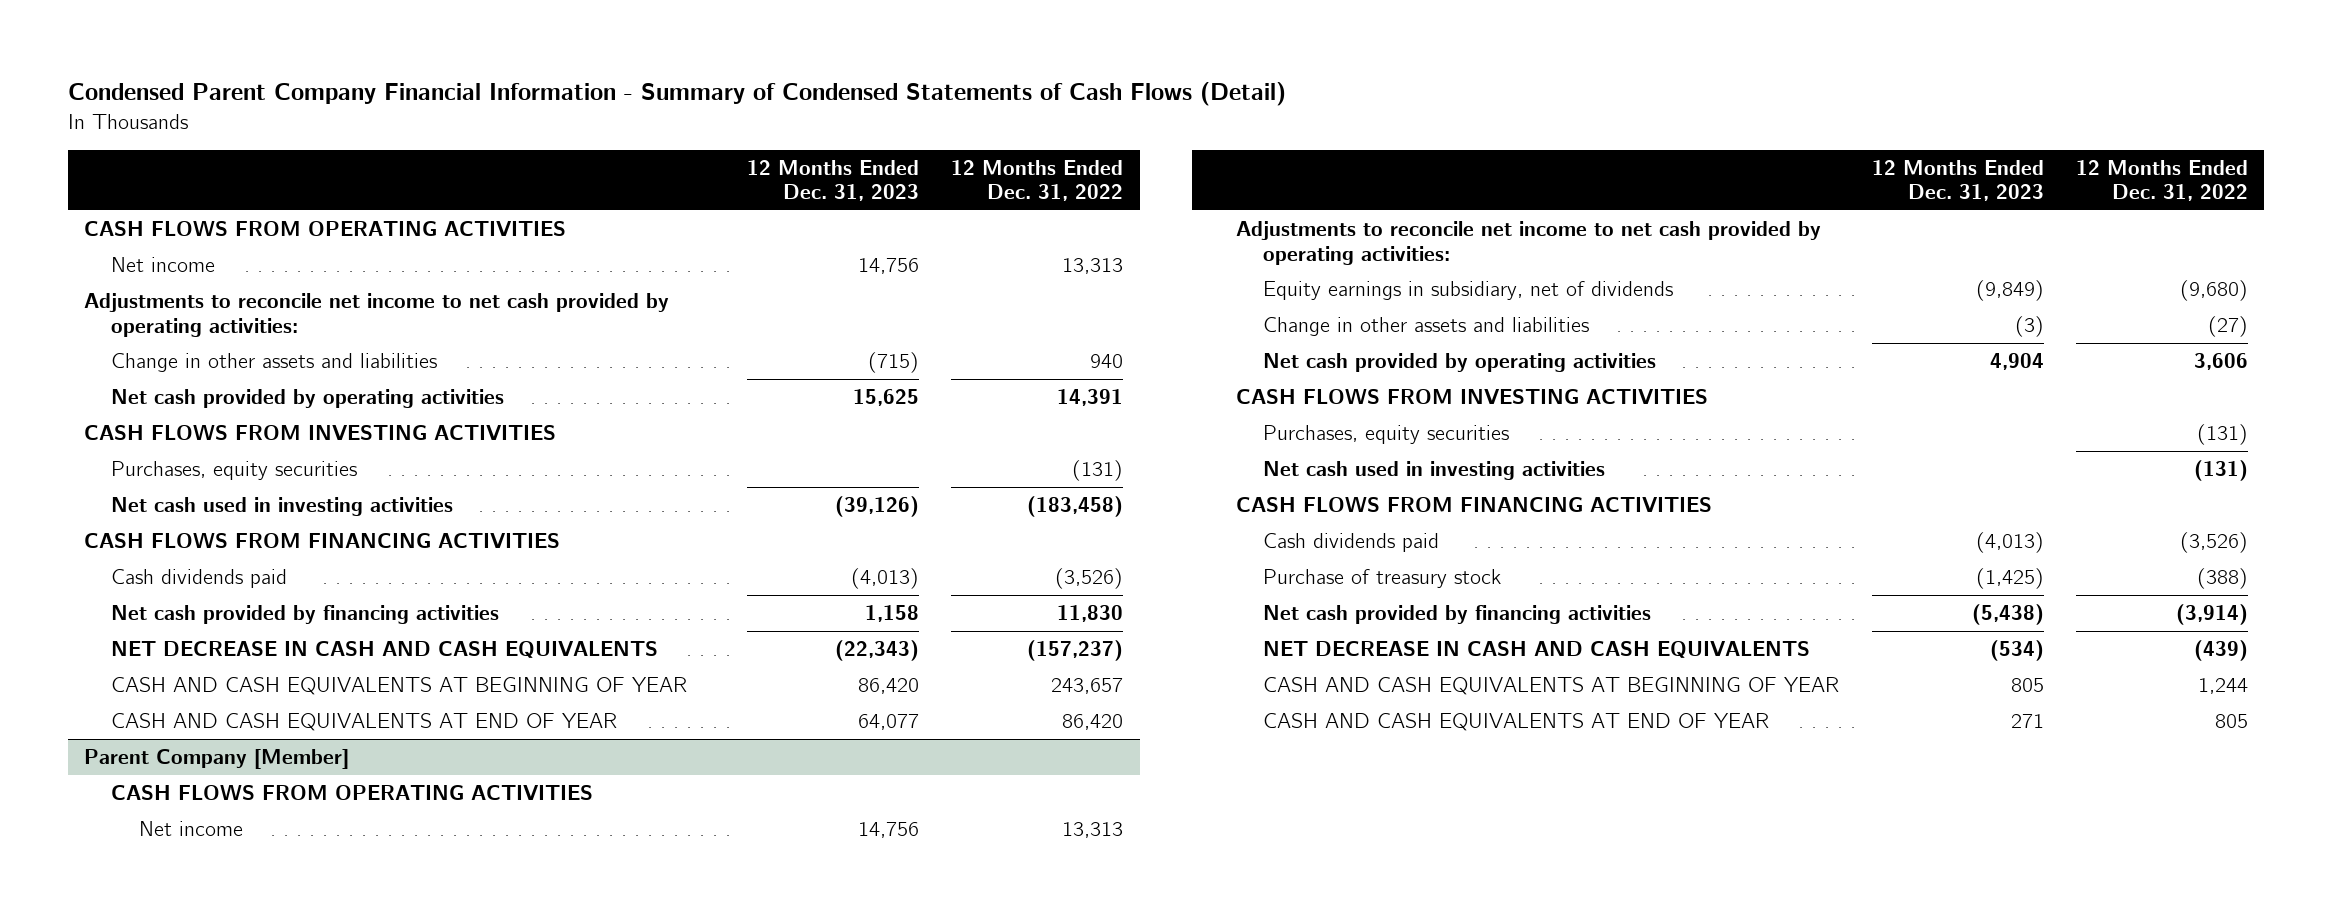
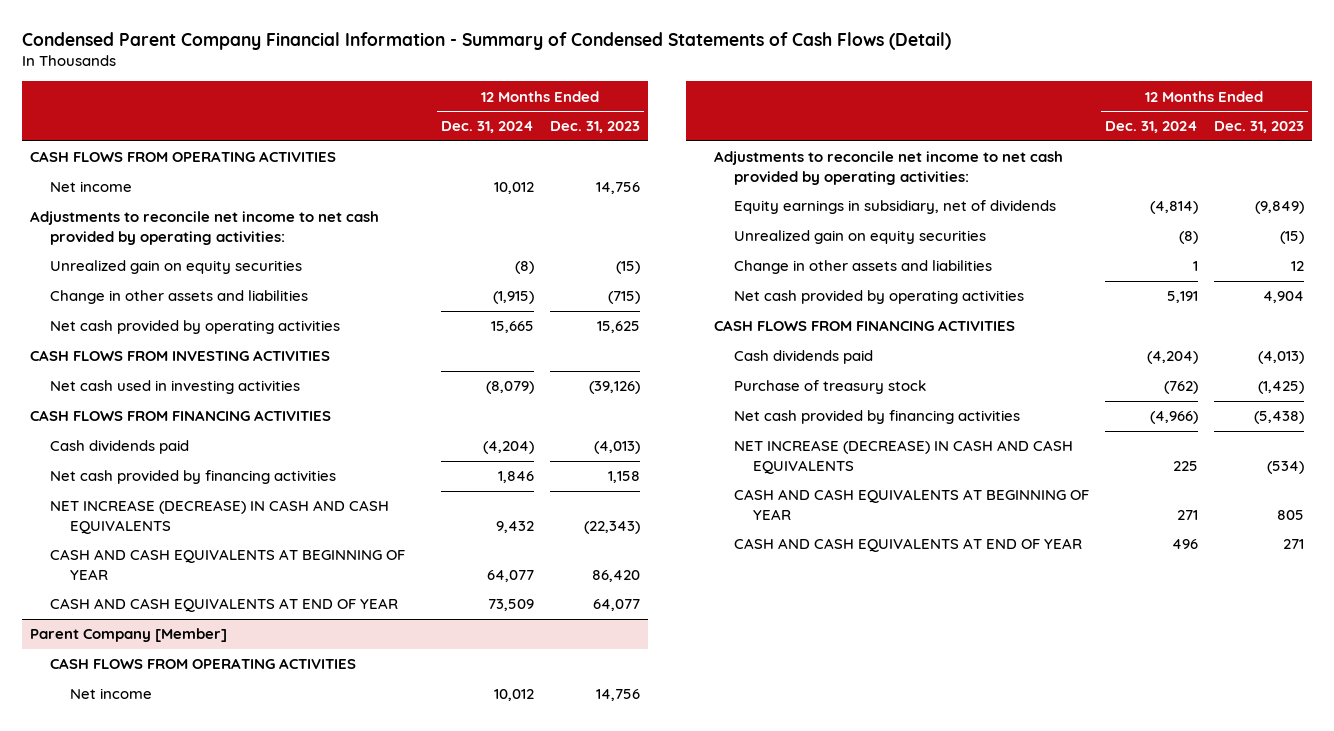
- | 12 Months Ended Dec. 31, 2023 | 12 Months Ended Dec. 31, 2022
+ | 12 Months Ended Dec. 31, 2024 | 12 Months Ended Dec. 31, 2023
+ Unrealized gain on equity securities | (8) | (15)
- Purchases, equity securities | | (131)
- NET DECREASE IN CASH AND CASH EQUIVALENTS | (22,343) | (157,237)
+ NET INCREASE (DECREASE) IN CASH AND CASH EQUIVALENTS | 9,432 | (22,343)
@ Parent Company [Member]
- Change in other assets and liabilities | (3) | (27)
+ Unrealized gain on equity securities | (8) | (15)
+ Change in other assets and liabilities | 1 | 12
- CASH FLOWS FROM INVESTING ACTIVITIES
- Purchases, equity securities | | (131)
- Net cash used in investing activities | | (131)
- NET DECREASE IN CASH AND CASH EQUIVALENTS | (534) | (439)
+ NET INCREASE (DECREASE) IN CASH AND CASH EQUIVALENTS | 225 | (534)

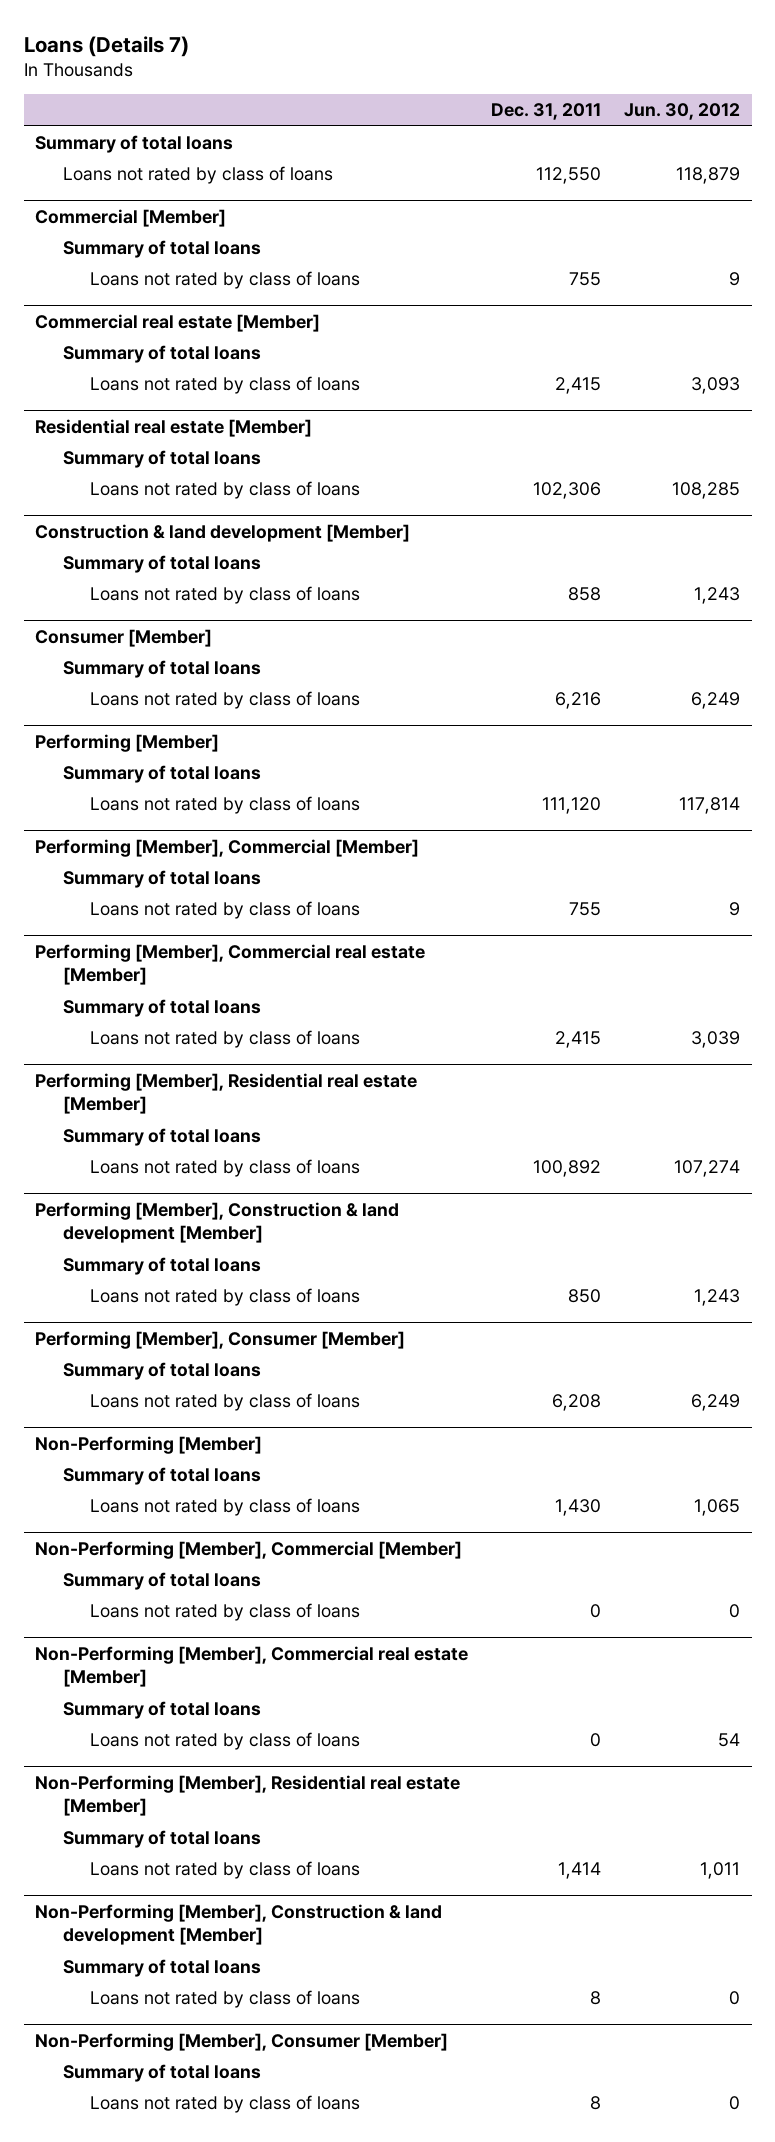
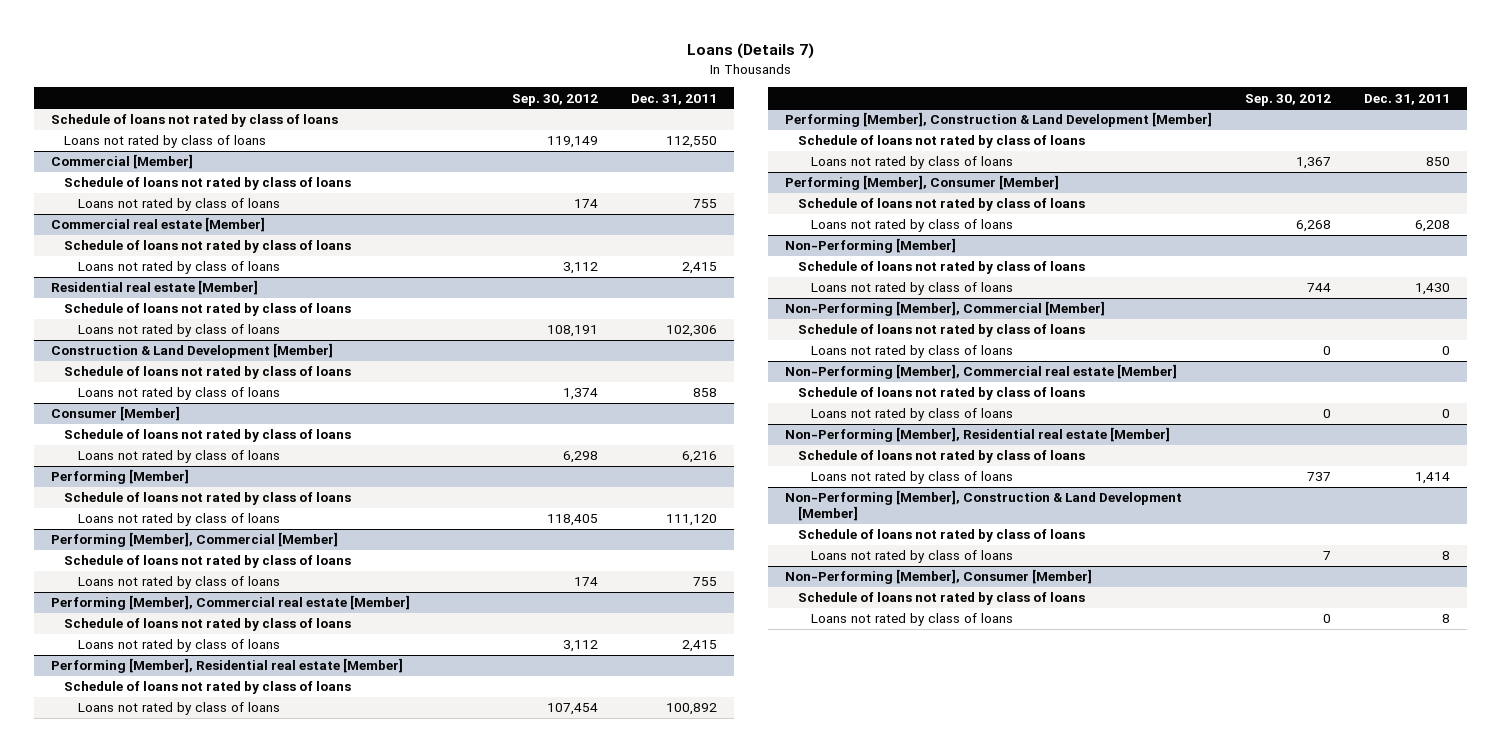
- | Dec. 31, 2011 | Jun. 30, 2012
+ | Sep. 30, 2012 | Dec. 31, 2011
- Summary of total loans
+ Schedule of loans not rated by class of loans
@ Commercial [Member]
- Summary of total loans
+ Schedule of loans not rated by class of loans
@ Commercial real estate [Member]
- Summary of total loans
+ Schedule of loans not rated by class of loans
@ Residential real estate [Member]
- Summary of total loans
+ Schedule of loans not rated by class of loans
- Construction & land development [Member]
- Summary of total loans
+ Construction & Land Development [Member]
+ Schedule of loans not rated by class of loans
@ Consumer [Member]
- Summary of total loans
+ Schedule of loans not rated by class of loans
@ Performing [Member]
- Summary of total loans
+ Schedule of loans not rated by class of loans
@ Performing [Member], Commercial [Member]
- Summary of total loans
+ Schedule of loans not rated by class of loans
@ Performing [Member], Commercial real estate [Member]
- Summary of total loans
+ Schedule of loans not rated by class of loans
@ Performing [Member], Residential real estate [Member]
- Summary of total loans
+ Schedule of loans not rated by class of loans
- Performing [Member], Construction & land development [Member]
- Summary of total loans
+ Performing [Member], Construction & Land Development [Member]
+ Schedule of loans not rated by class of loans
@ Performing [Member], Consumer [Member]
- Summary of total loans
+ Schedule of loans not rated by class of loans
@ Non-Performing [Member]
- Summary of total loans
+ Schedule of loans not rated by class of loans
@ Non-Performing [Member], Commercial [Member]
- Summary of total loans
+ Schedule of loans not rated by class of loans
@ Non-Performing [Member], Commercial real estate [Member]
- Summary of total loans
+ Schedule of loans not rated by class of loans
@ Non-Performing [Member], Residential real estate [Member]
- Summary of total loans
+ Schedule of loans not rated by class of loans
- Non-Performing [Member], Construction & land development [Member]
- Summary of total loans
+ Non-Performing [Member], Construction & Land Development [Member]
+ Schedule of loans not rated by class of loans
@ Non-Performing [Member], Consumer [Member]
- Summary of total loans
+ Schedule of loans not rated by class of loans

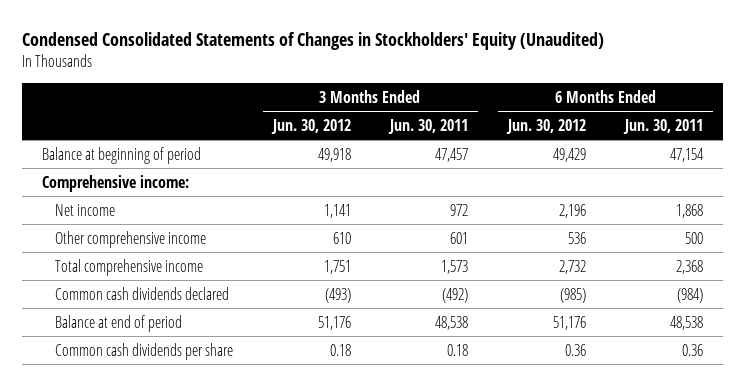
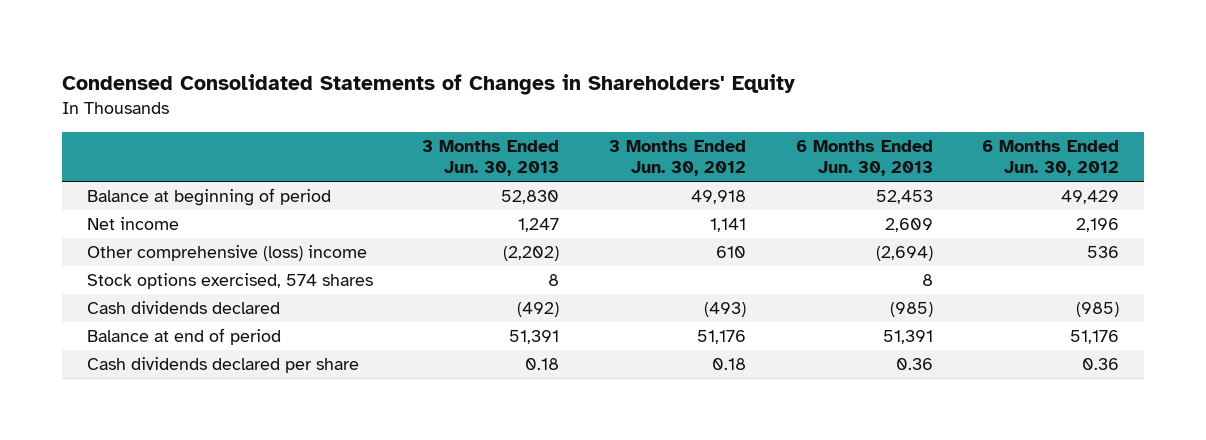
- Condensed Consolidated Statements of Changes in Stockholders' Equity (Unaudited)
+ Condensed Consolidated Statements of Changes in Shareholders' Equity
- | 3 Months Ended Jun. 30, 2012 | 3 Months Ended Jun. 30, 2011 | 6 Months Ended Jun. 30, 2012 | 6 Months Ended Jun. 30, 2011
+ | 3 Months Ended Jun. 30, 2013 | 3 Months Ended Jun. 30, 2012 | 6 Months Ended Jun. 30, 2013 | 6 Months Ended Jun. 30, 2012
- Comprehensive income:
- Other comprehensive income | 610 | 601 | 536 | 500
- Total comprehensive income | 1,751 | 1,573 | 2,732 | 2,368
- Common cash dividends declared | (493) | (492) | (985) | (984)
+ Other comprehensive (loss) income | (2,202) | 610 | (2,694) | 536
+ Stock options exercised, 574 shares | 8 | | 8 |
+ Cash dividends declared | (492) | (493) | (985) | (985)
- Common cash dividends per share | 0.18 | 0.18 | 0.36 | 0.36
+ Cash dividends declared per share | 0.18 | 0.18 | 0.36 | 0.36

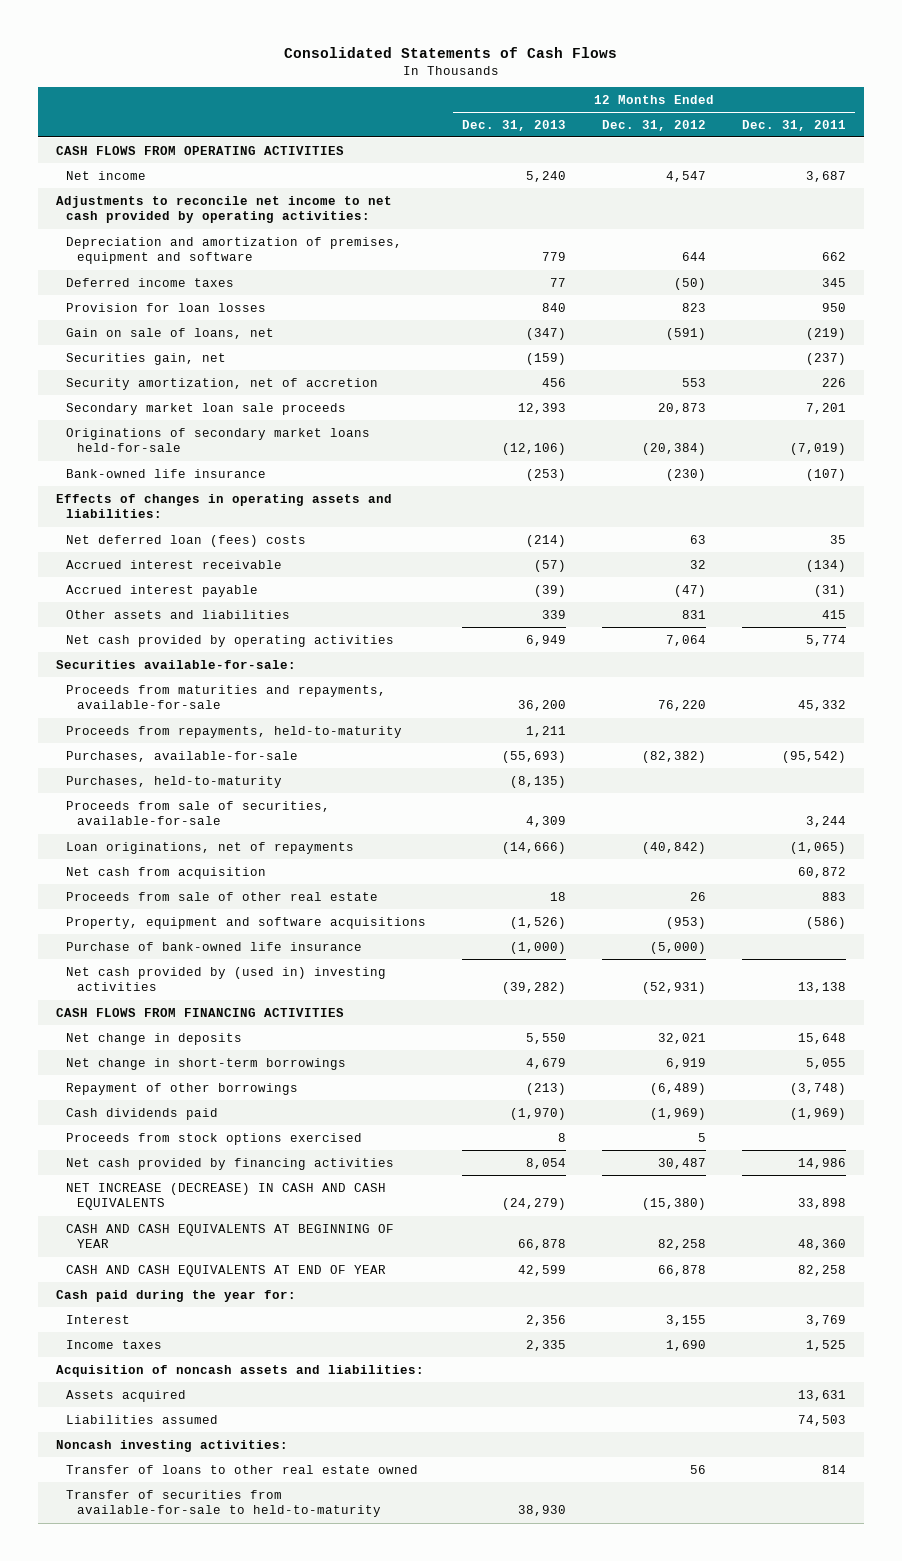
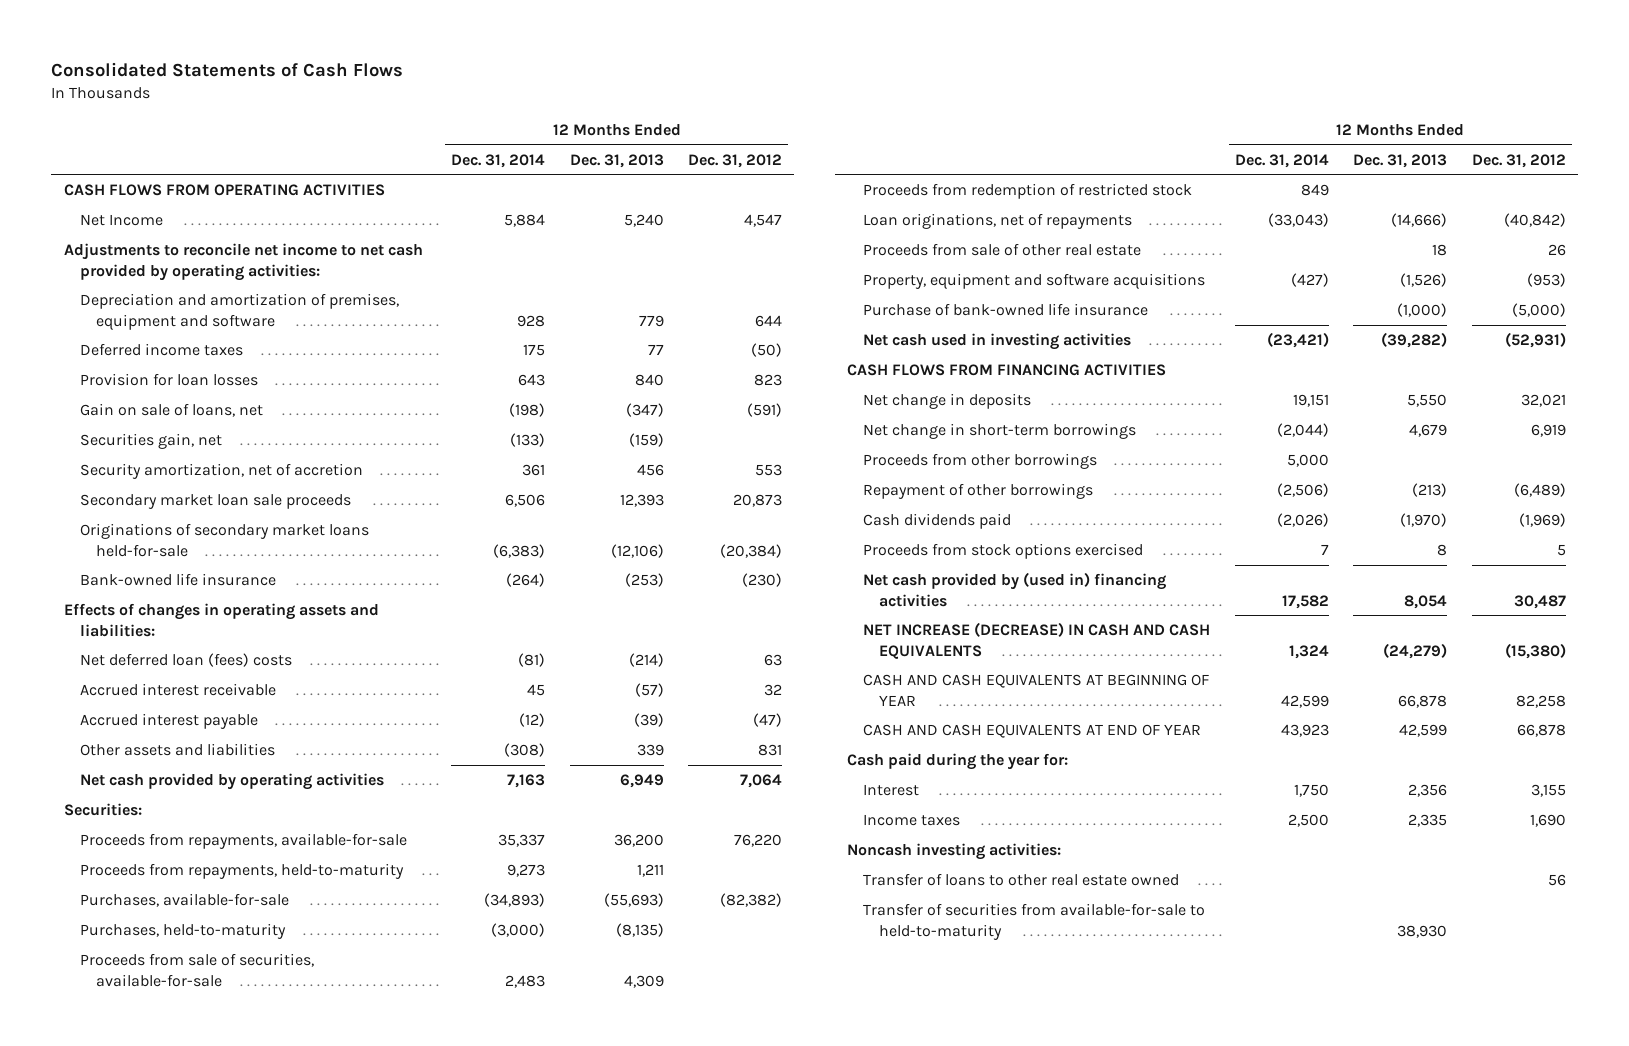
- | 12 Months Ended Dec. 31, 2013 | 12 Months Ended Dec. 31, 2012 | 12 Months Ended Dec. 31, 2011
+ | 12 Months Ended Dec. 31, 2014 | 12 Months Ended Dec. 31, 2013 | 12 Months Ended Dec. 31, 2012
- Net income | 5,240 | 4,547 | 3,687
+ Net Income | 5,884 | 5,240 | 4,547
- Securities available-for-sale:
- Proceeds from maturities and repayments, available-for-sale | 36,200 | 76,220 | 45,332
+ Securities:
+ Proceeds from repayments, available-for-sale | 35,337 | 36,200 | 76,220
+ Proceeds from redemption of restricted stock | 849 | |
- Net cash from acquisition | | | 60,872
- Net cash provided by (used in) investing activities | (39,282) | (52,931) | 13,138
+ Net cash used in investing activities | (23,421) | (39,282) | (52,931)
+ Proceeds from other borrowings | 5,000 | |
- Net cash provided by financing activities | 8,054 | 30,487 | 14,986
+ Net cash provided by (used in) financing activities | 17,582 | 8,054 | 30,487
- Acquisition of noncash assets and liabilities:
- Assets acquired | | | 13,631
- Liabilities assumed | | | 74,503

